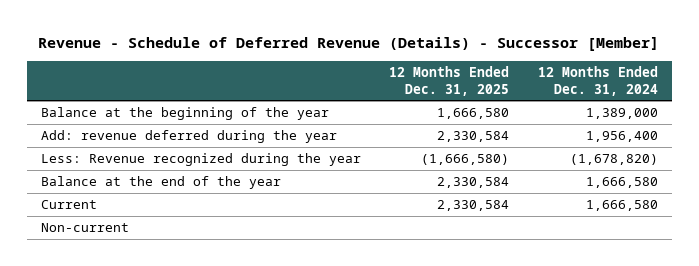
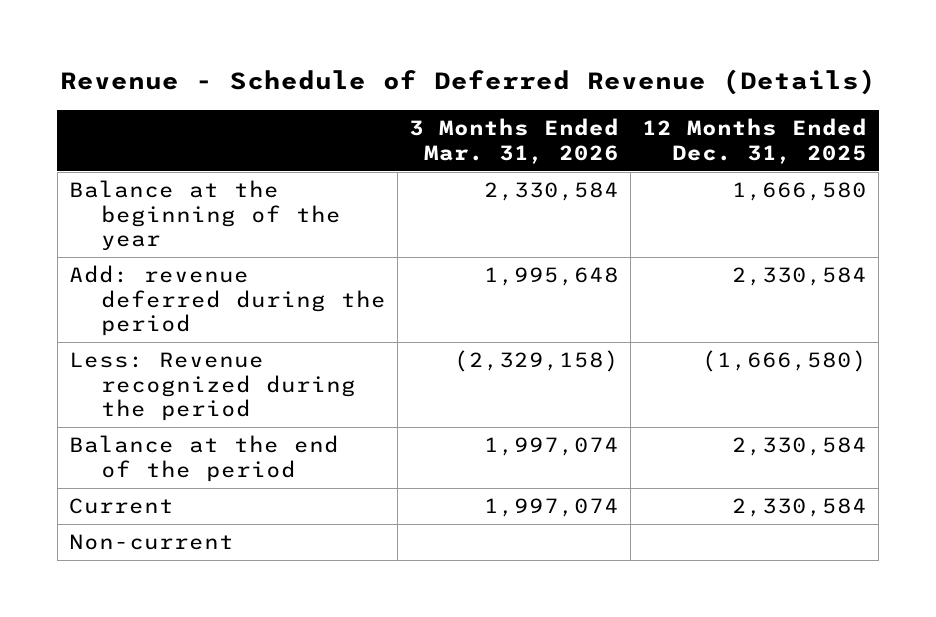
- Revenue - Schedule of Deferred Revenue (Details) - Successor [Member]
+ Revenue - Schedule of Deferred Revenue (Details)
- | 12 Months Ended Dec. 31, 2025 | 12 Months Ended Dec. 31, 2024
+ | 3 Months Ended Mar. 31, 2026 | 12 Months Ended Dec. 31, 2025
- Add: revenue deferred during the year | 2,330,584 | 1,956,400
- Less: Revenue recognized during the year | (1,666,580) | (1,678,820)
- Balance at the end of the year | 2,330,584 | 1,666,580
+ Add: revenue deferred during the period | 1,995,648 | 2,330,584
+ Less: Revenue recognized during the period | (2,329,158) | (1,666,580)
+ Balance at the end of the period | 1,997,074 | 2,330,584

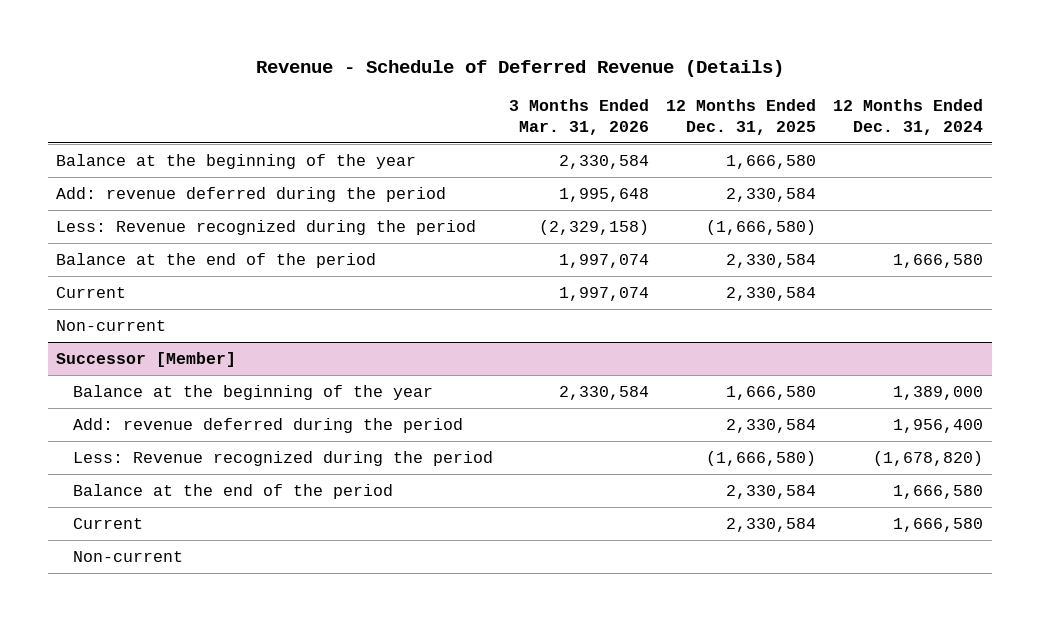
- | 3 Months Ended Mar. 31, 2026 | 12 Months Ended Dec. 31, 2025
+ | 3 Months Ended Mar. 31, 2026 | 12 Months Ended Dec. 31, 2025 | 12 Months Ended Dec. 31, 2024
+ Successor [Member]
+ Balance at the beginning of the year | 2,330,584 | 1,666,580 | 1,389,000
+ Add: revenue deferred during the period | | 2,330,584 | 1,956,400
+ Less: Revenue recognized during the period | | (1,666,580) | (1,678,820)
+ Balance at the end of the period | | 2,330,584 | 1,666,580
+ Current | | 2,330,584 | 1,666,580
+ Non-current

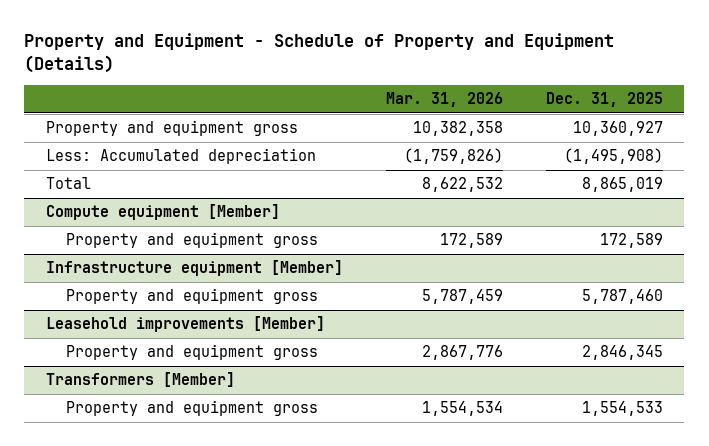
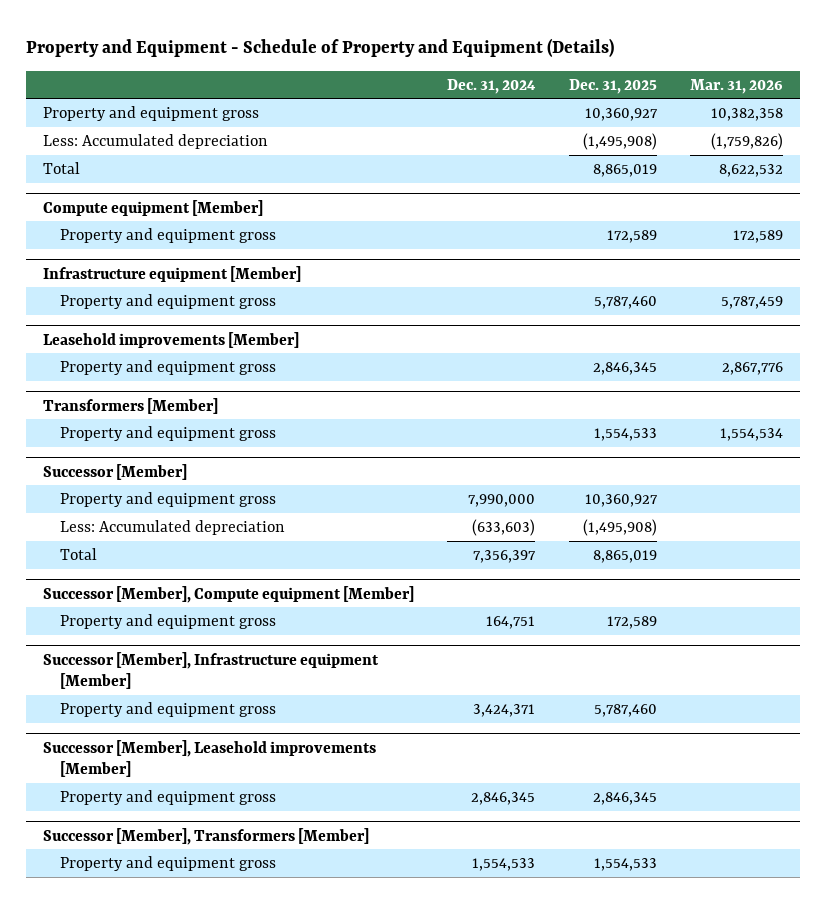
- | Mar. 31, 2026 | Dec. 31, 2025
+ | Dec. 31, 2024 | Dec. 31, 2025 | Mar. 31, 2026
+ Successor [Member]
+ Property and equipment gross | 7,990,000 | 10,360,927 |
+ Less: Accumulated depreciation | (633,603) | (1,495,908) |
+ Total | 7,356,397 | 8,865,019 |
+ Successor [Member], Compute equipment [Member]
+ Property and equipment gross | 164,751 | 172,589 |
+ Successor [Member], Infrastructure equipment [Member]
+ Property and equipment gross | 3,424,371 | 5,787,460 |
+ Successor [Member], Leasehold improvements [Member]
+ Property and equipment gross | 2,846,345 | 2,846,345 |
+ Successor [Member], Transformers [Member]
+ Property and equipment gross | 1,554,533 | 1,554,533 |

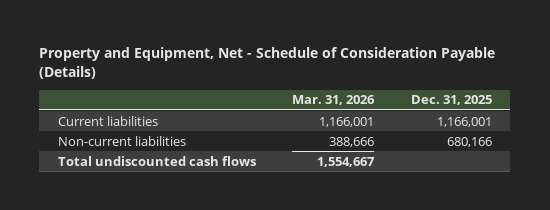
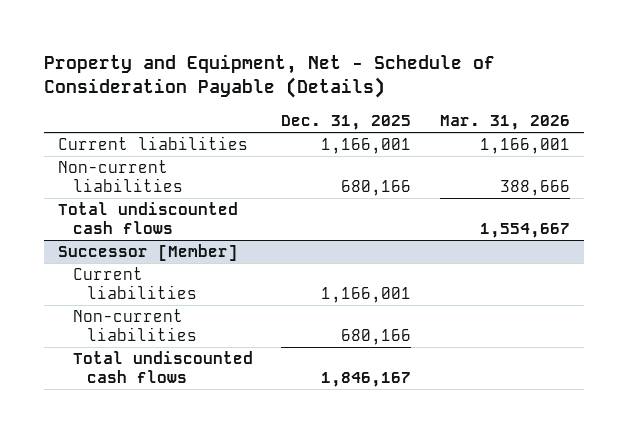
- | Mar. 31, 2026 | Dec. 31, 2025
+ | Dec. 31, 2025 | Mar. 31, 2026
+ Successor [Member]
+ Current liabilities | 1,166,001 |
+ Non-current liabilities | 680,166 |
+ Total undiscounted cash flows | 1,846,167 |

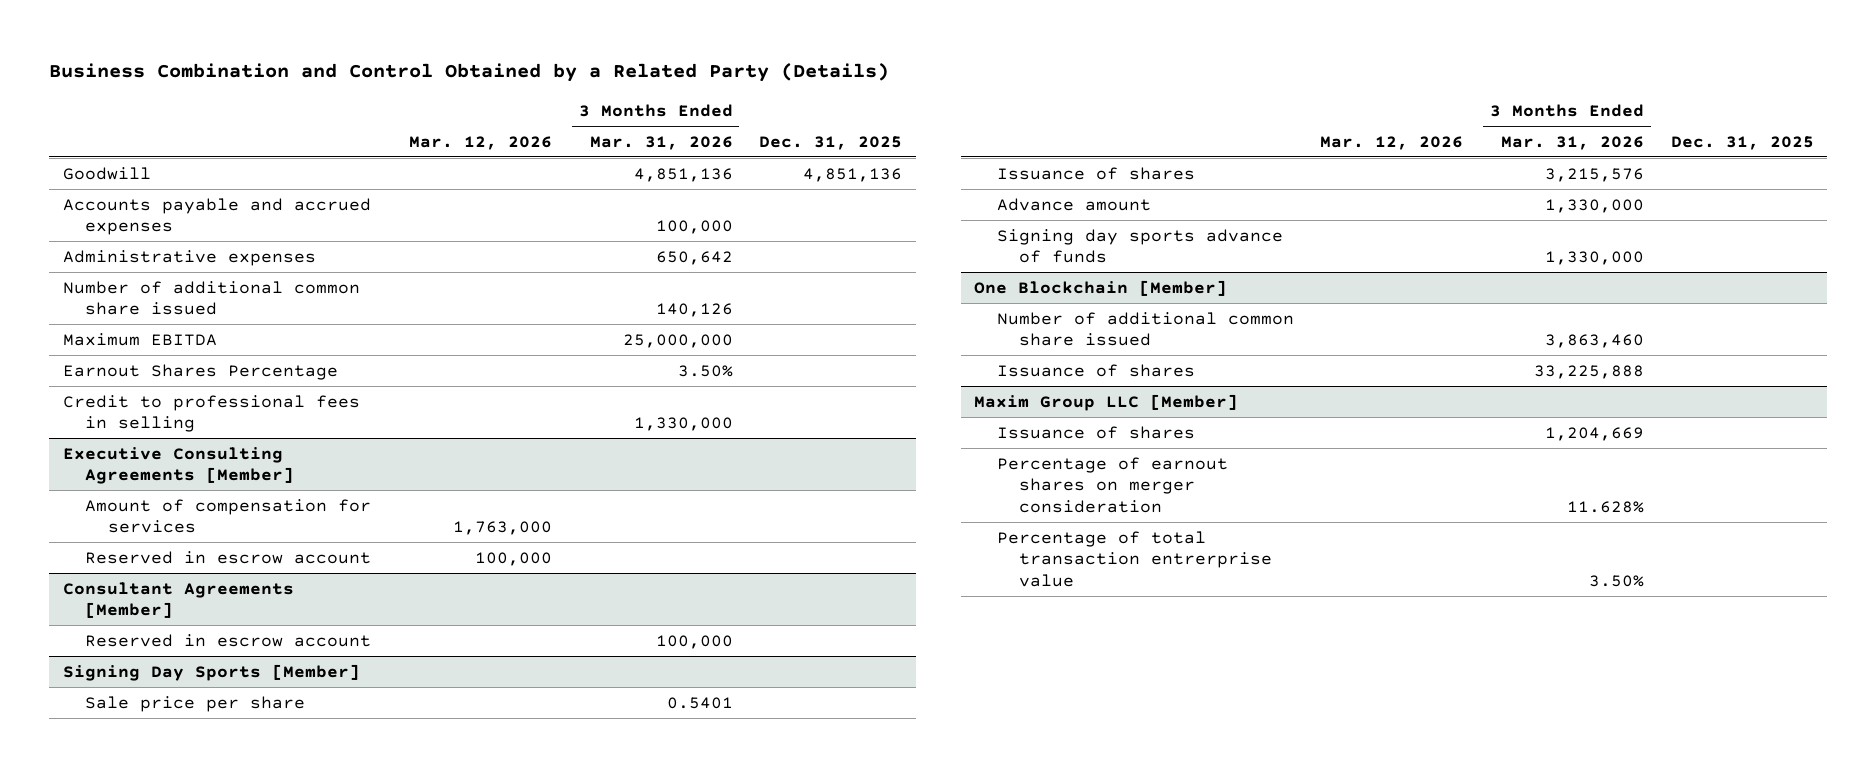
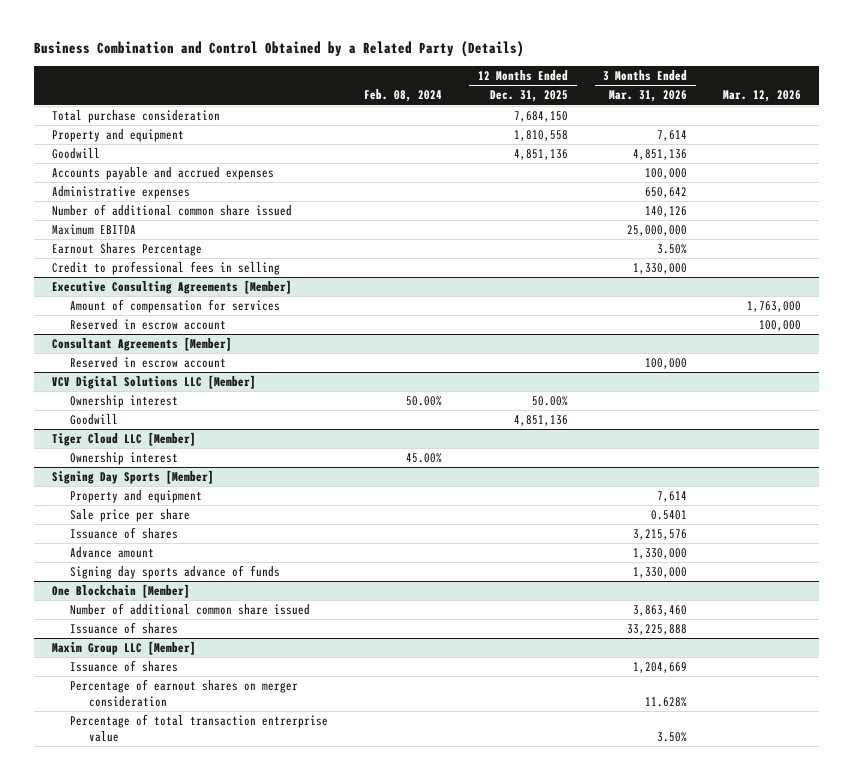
- | Mar. 12, 2026 | 3 Months Ended Mar. 31, 2026 | Dec. 31, 2025
+ | Feb. 08, 2024 | 12 Months Ended Dec. 31, 2025 | 3 Months Ended Mar. 31, 2026 | Mar. 12, 2026
+ Total purchase consideration | | 7,684,150 | |
+ Property and equipment | | 1,810,558 | 7,614 |
+ VCV Digital Solutions LLC [Member]
+ Ownership interest | 50.00% | 50.00% | |
+ Goodwill | | 4,851,136 | |
+ Tiger Cloud LLC [Member]
+ Ownership interest | 45.00% | | |
@ Signing Day Sports [Member]
+ Property and equipment | | | 7,614 |

